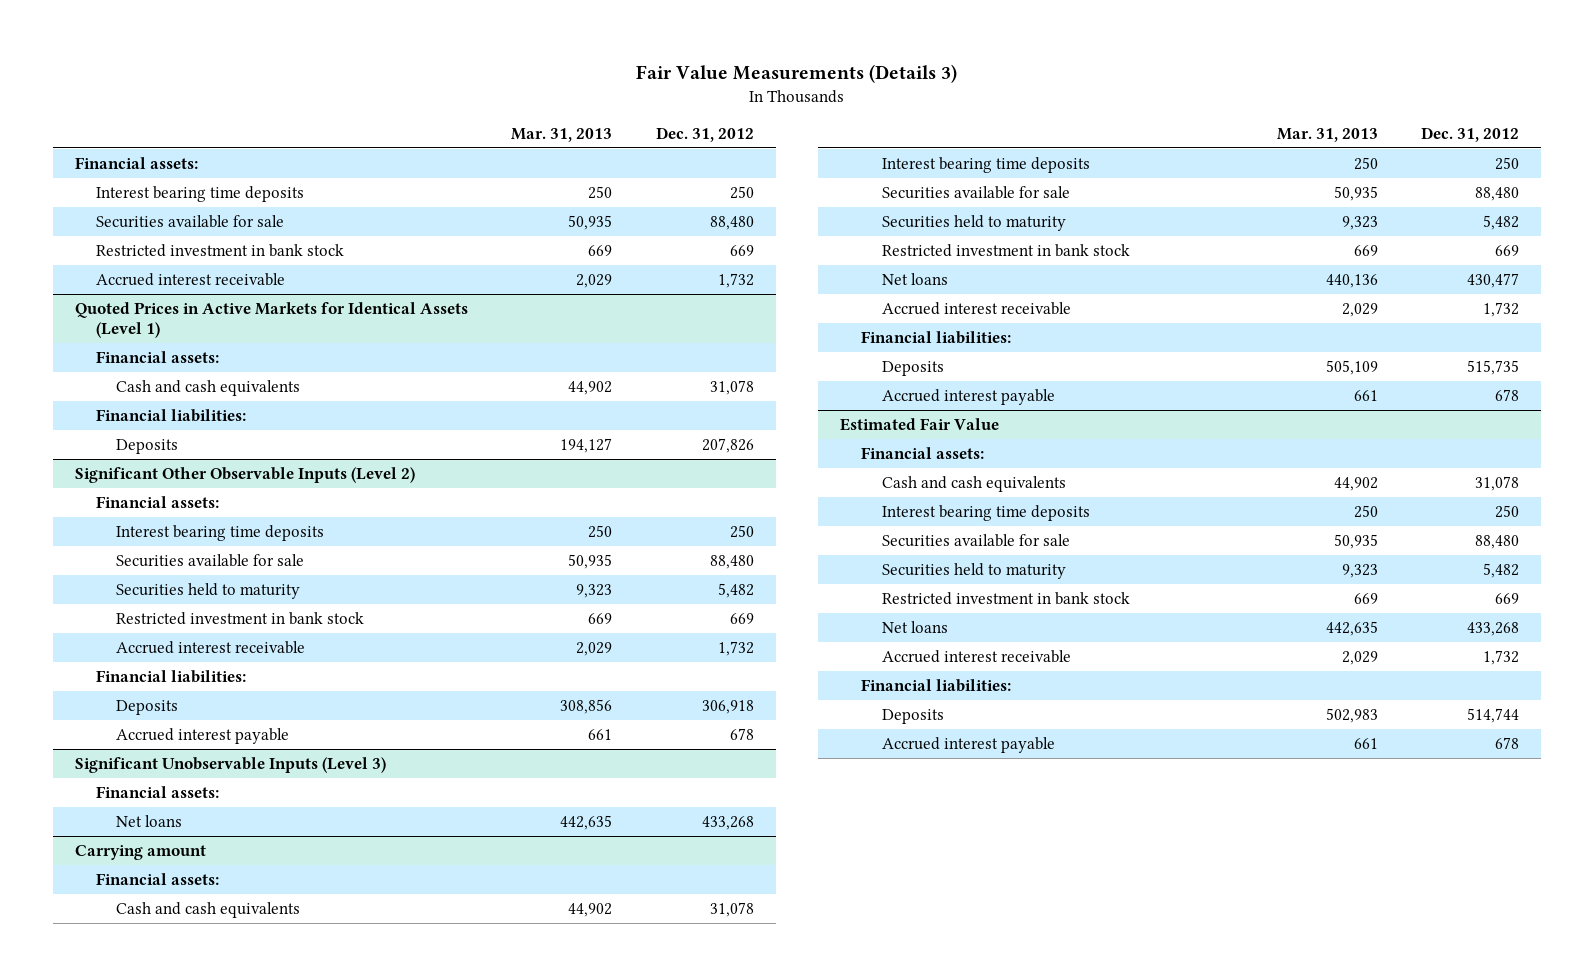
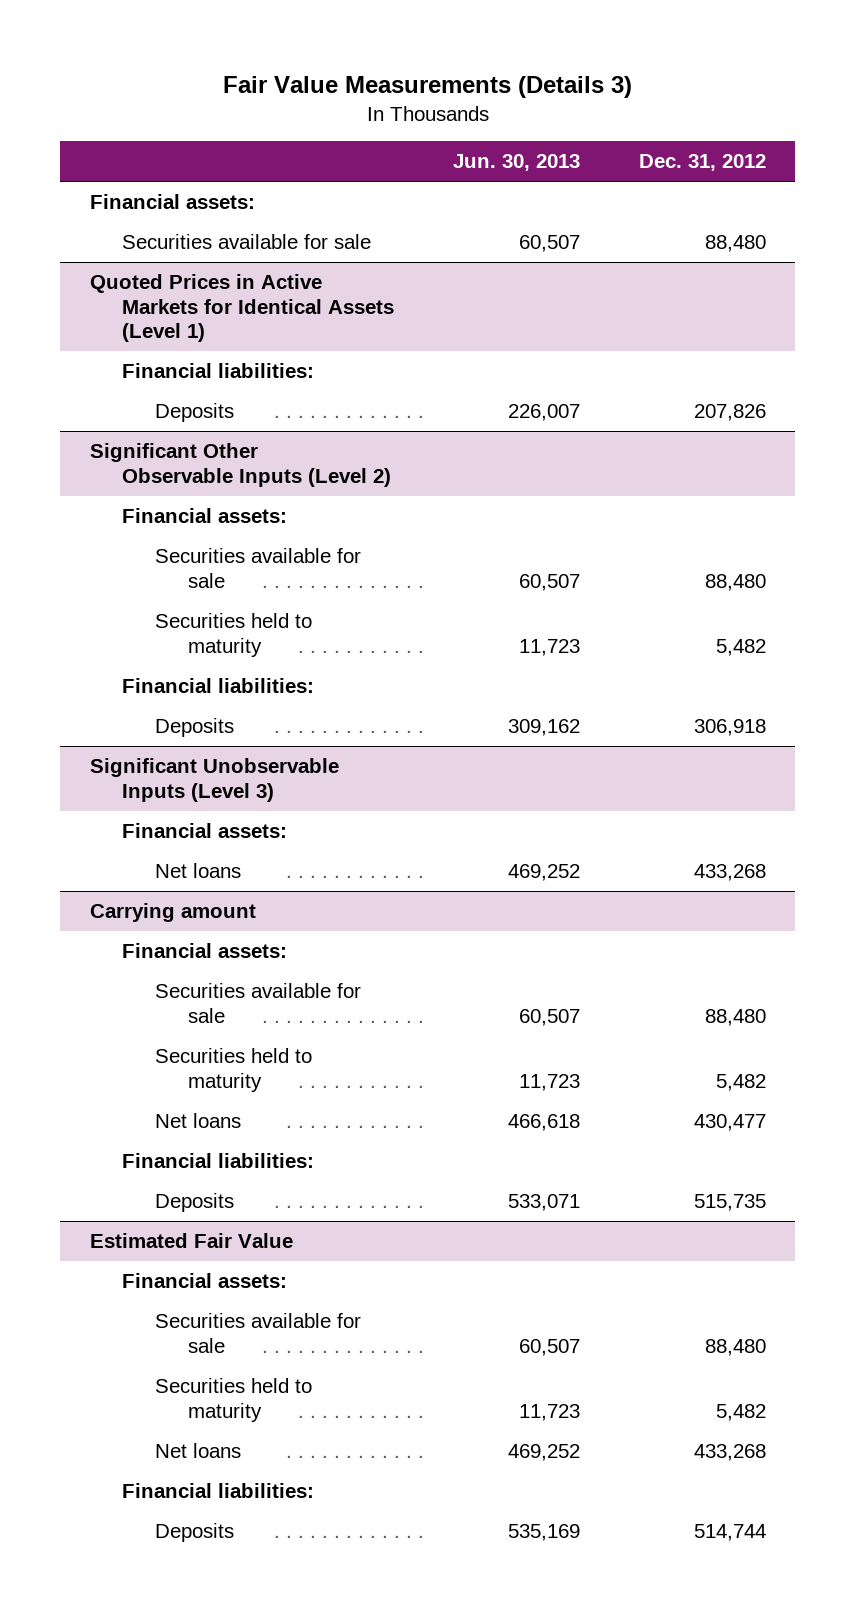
- | Mar. 31, 2013 | Dec. 31, 2012
+ | Jun. 30, 2013 | Dec. 31, 2012
- Interest bearing time deposits | 250 | 250
- Restricted investment in bank stock | 669 | 669
- Accrued interest receivable | 2,029 | 1,732
@ Quoted Prices in Active Markets for Identical Assets (Level 1)
- Financial assets:
- Cash and cash equivalents | 44,902 | 31,078
@ Significant Other Observable Inputs (Level 2)
- Interest bearing time deposits | 250 | 250
- Restricted investment in bank stock | 669 | 669
- Accrued interest receivable | 2,029 | 1,732
- Accrued interest payable | 661 | 678
@ Carrying amount
- Cash and cash equivalents | 44,902 | 31,078
- Interest bearing time deposits | 250 | 250
- Restricted investment in bank stock | 669 | 669
- Accrued interest receivable | 2,029 | 1,732
- Accrued interest payable | 661 | 678
@ Estimated Fair Value
- Cash and cash equivalents | 44,902 | 31,078
- Interest bearing time deposits | 250 | 250
- Restricted investment in bank stock | 669 | 669
- Accrued interest receivable | 2,029 | 1,732
- Accrued interest payable | 661 | 678

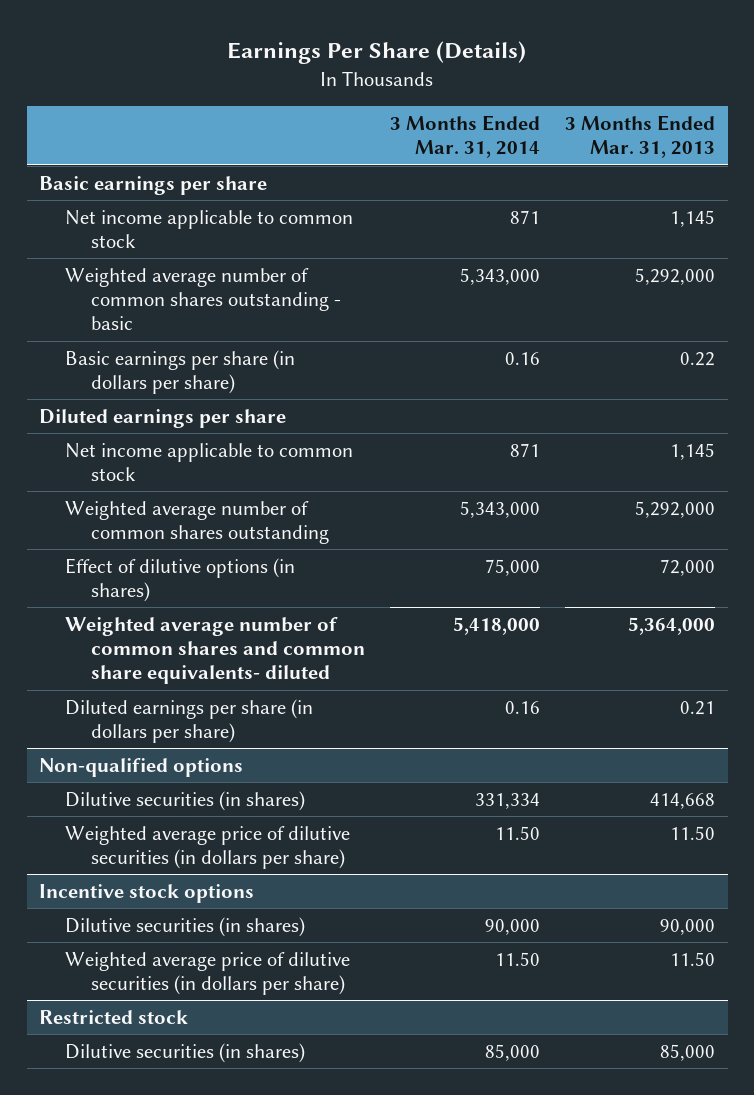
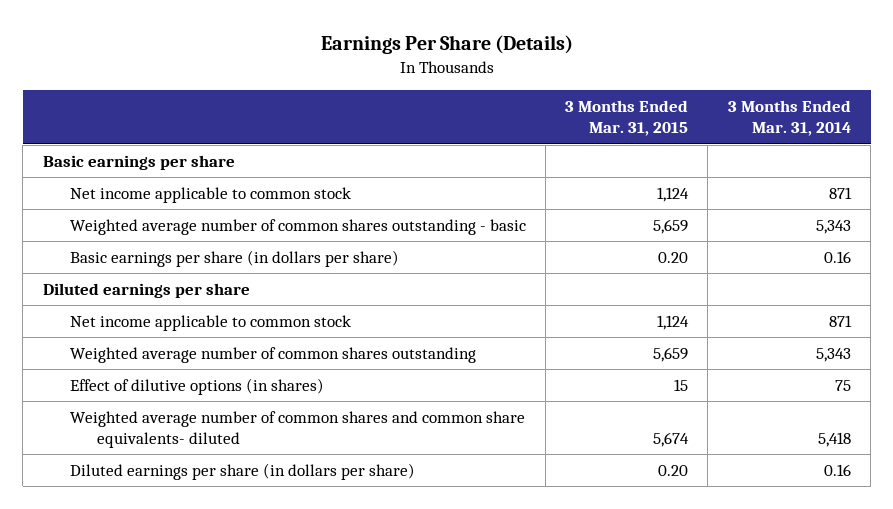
- | 3 Months Ended Mar. 31, 2014 | 3 Months Ended Mar. 31, 2013
+ | 3 Months Ended Mar. 31, 2015 | 3 Months Ended Mar. 31, 2014
- Weighted average number of common shares outstanding - basic | 5,343,000 | 5,292,000
+ Weighted average number of common shares outstanding - basic | 5,659 | 5,343
- Weighted average number of common shares outstanding | 5,343,000 | 5,292,000
- Effect of dilutive options (in shares) | 75,000 | 72,000
- Weighted average number of common shares and common share equivalents- diluted | 5,418,000 | 5,364,000
+ Weighted average number of common shares outstanding | 5,659 | 5,343
+ Effect of dilutive options (in shares) | 15 | 75
+ Weighted average number of common shares and common share equivalents- diluted | 5,674 | 5,418
- Non-qualified options
- Dilutive securities (in shares) | 331,334 | 414,668
- Weighted average price of dilutive securities (in dollars per share) | 11.50 | 11.50
- Incentive stock options
- Dilutive securities (in shares) | 90,000 | 90,000
- Weighted average price of dilutive securities (in dollars per share) | 11.50 | 11.50
- Restricted stock
- Dilutive securities (in shares) | 85,000 | 85,000

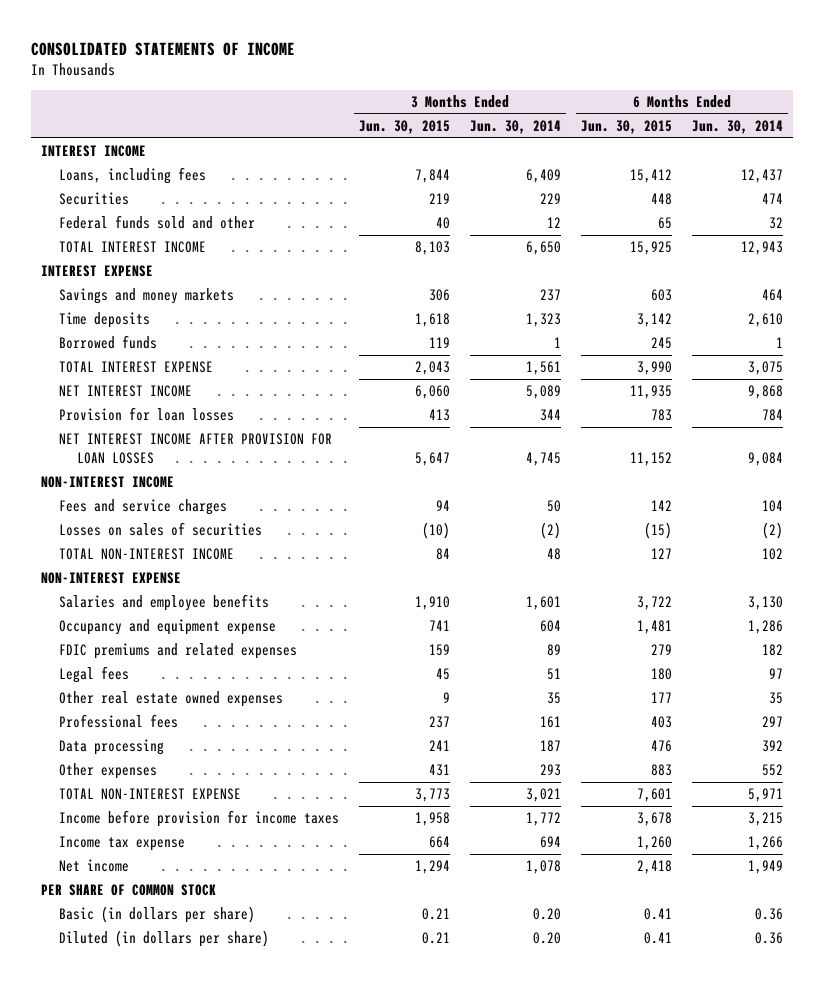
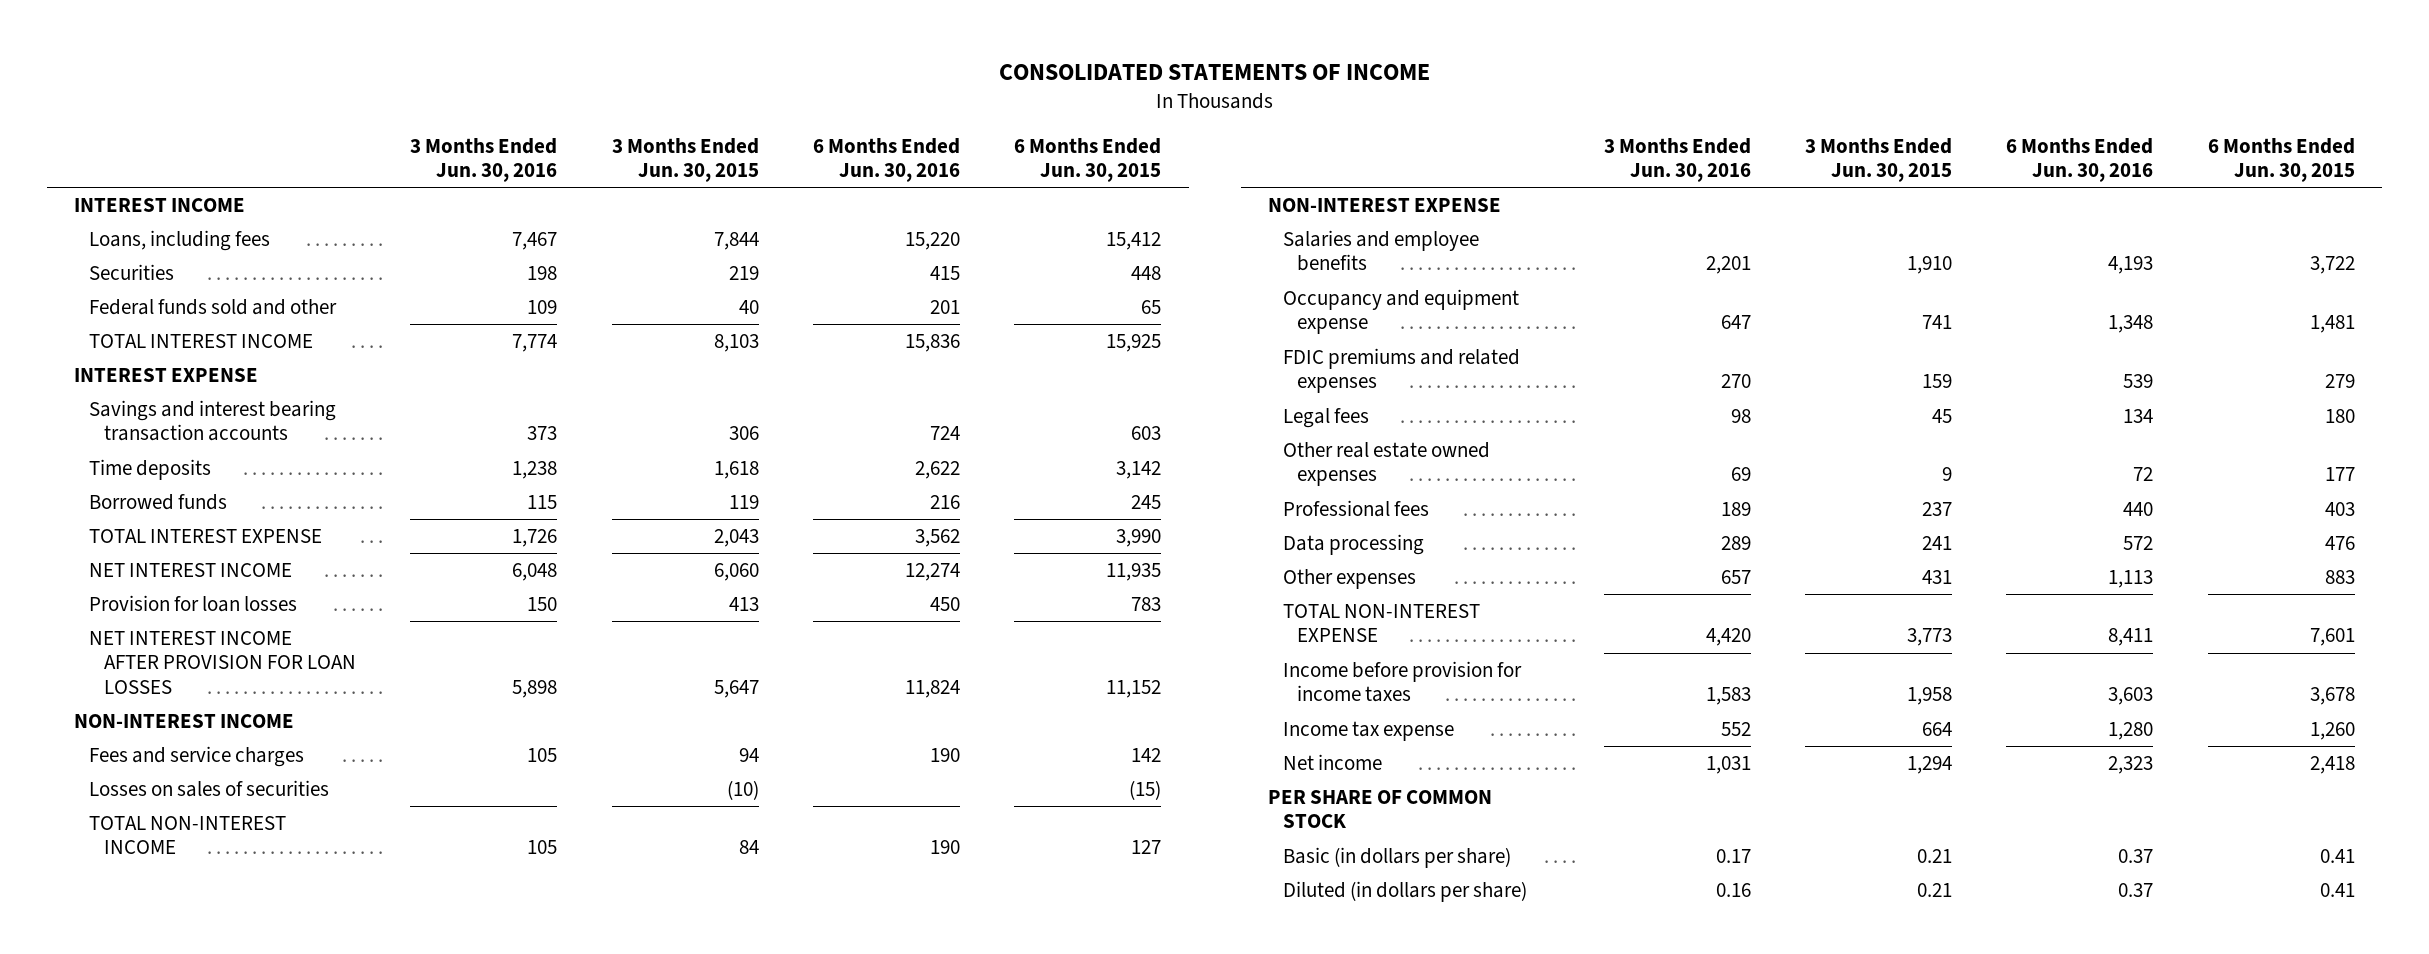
- | 3 Months Ended Jun. 30, 2015 | 3 Months Ended Jun. 30, 2014 | 6 Months Ended Jun. 30, 2015 | 6 Months Ended Jun. 30, 2014
+ | 3 Months Ended Jun. 30, 2016 | 3 Months Ended Jun. 30, 2015 | 6 Months Ended Jun. 30, 2016 | 6 Months Ended Jun. 30, 2015
- Savings and money markets | 306 | 237 | 603 | 464
+ Savings and interest bearing transaction accounts | 373 | 306 | 724 | 603

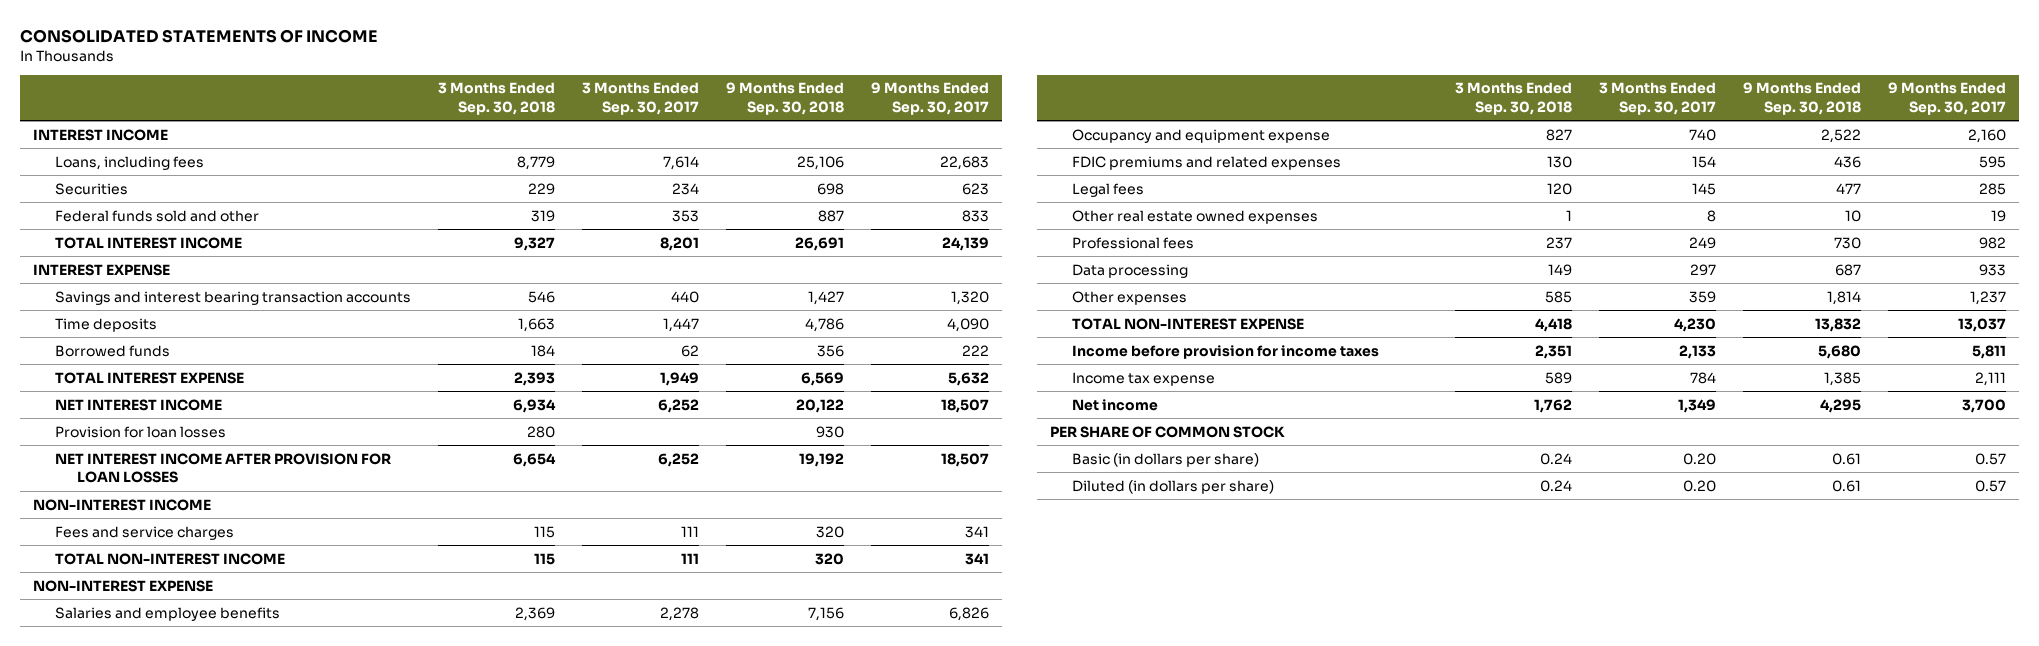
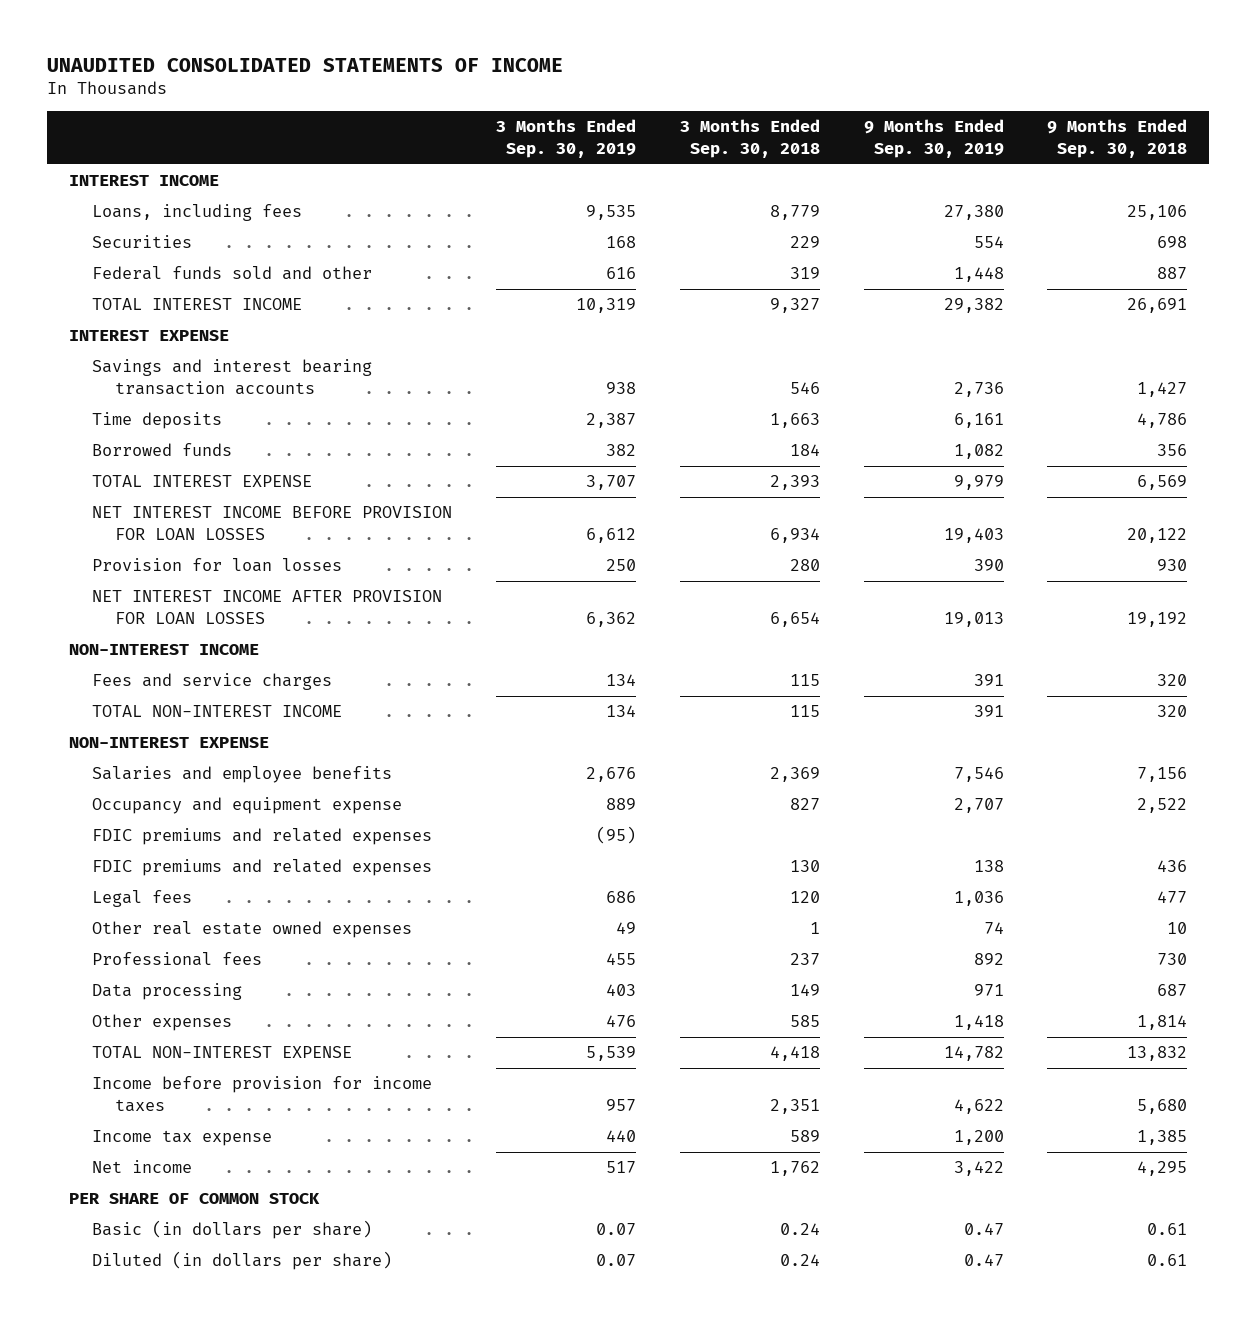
- CONSOLIDATED STATEMENTS OF INCOME
+ UNAUDITED CONSOLIDATED STATEMENTS OF INCOME
- | 3 Months Ended Sep. 30, 2018 | 3 Months Ended Sep. 30, 2017 | 9 Months Ended Sep. 30, 2018 | 9 Months Ended Sep. 30, 2017
+ | 3 Months Ended Sep. 30, 2019 | 3 Months Ended Sep. 30, 2018 | 9 Months Ended Sep. 30, 2019 | 9 Months Ended Sep. 30, 2018
- NET INTEREST INCOME | 6,934 | 6,252 | 20,122 | 18,507
+ NET INTEREST INCOME BEFORE PROVISION FOR LOAN LOSSES | 6,612 | 6,934 | 19,403 | 20,122
+ FDIC premiums and related expenses | (95) | | |

